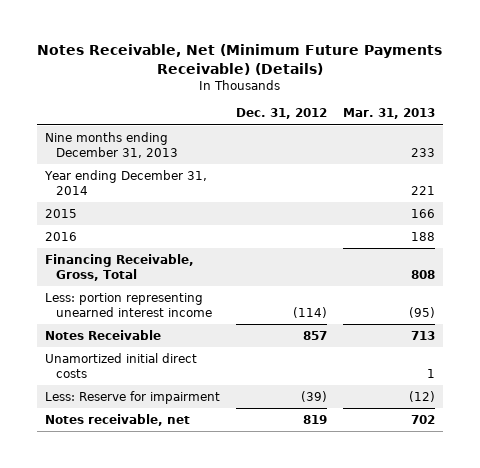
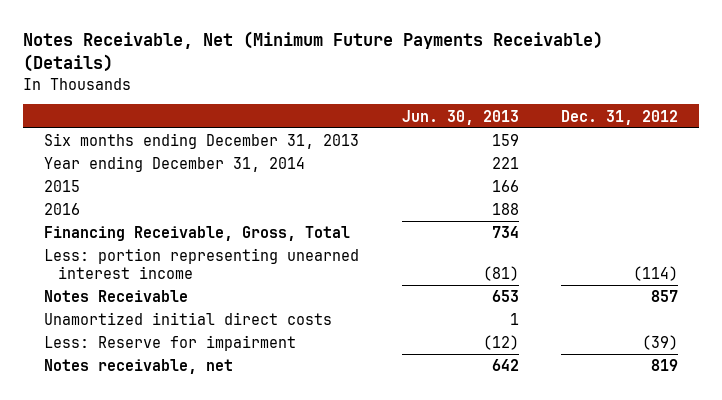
- | Dec. 31, 2012 | Mar. 31, 2013
+ | Jun. 30, 2013 | Dec. 31, 2012
- Nine months ending December 31, 2013 | | 233
+ Six months ending December 31, 2013 | 159 |

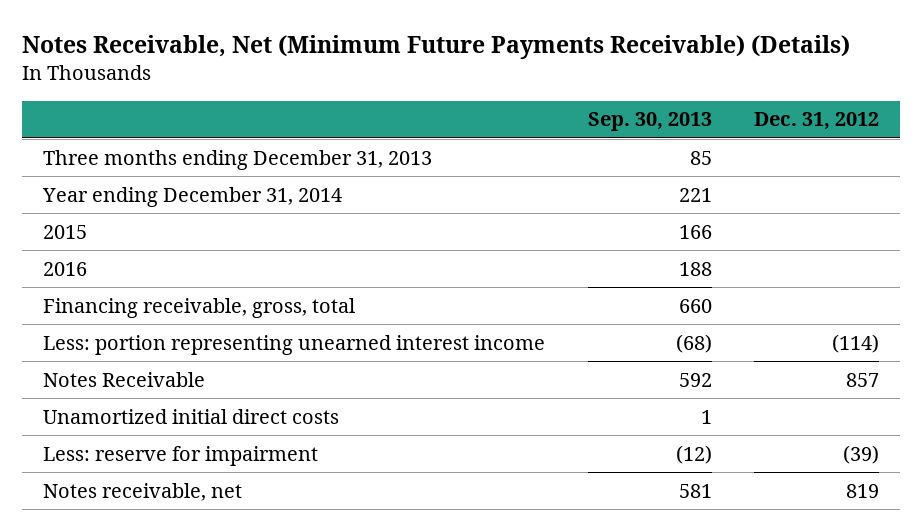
- | Jun. 30, 2013 | Dec. 31, 2012
+ | Sep. 30, 2013 | Dec. 31, 2012
- Six months ending December 31, 2013 | 159 |
+ Three months ending December 31, 2013 | 85 |
- Financing Receivable, Gross, Total | 734 |
+ Financing receivable, gross, total | 660 |
- Less: Reserve for impairment | (12) | (39)
+ Less: reserve for impairment | (12) | (39)

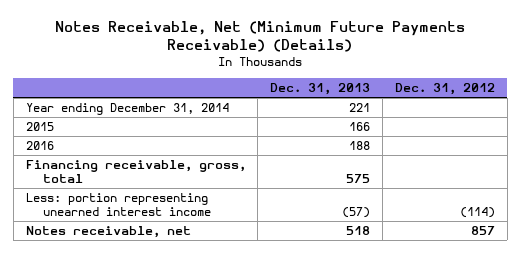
- | Sep. 30, 2013 | Dec. 31, 2012
+ | Dec. 31, 2013 | Dec. 31, 2012
- Three months ending December 31, 2013 | 85 |
- Notes Receivable | 592 | 857
- Unamortized initial direct costs | 1 |
- Less: reserve for impairment | (12) | (39)
- Notes receivable, net | 581 | 819
+ Notes receivable, net | 518 | 857

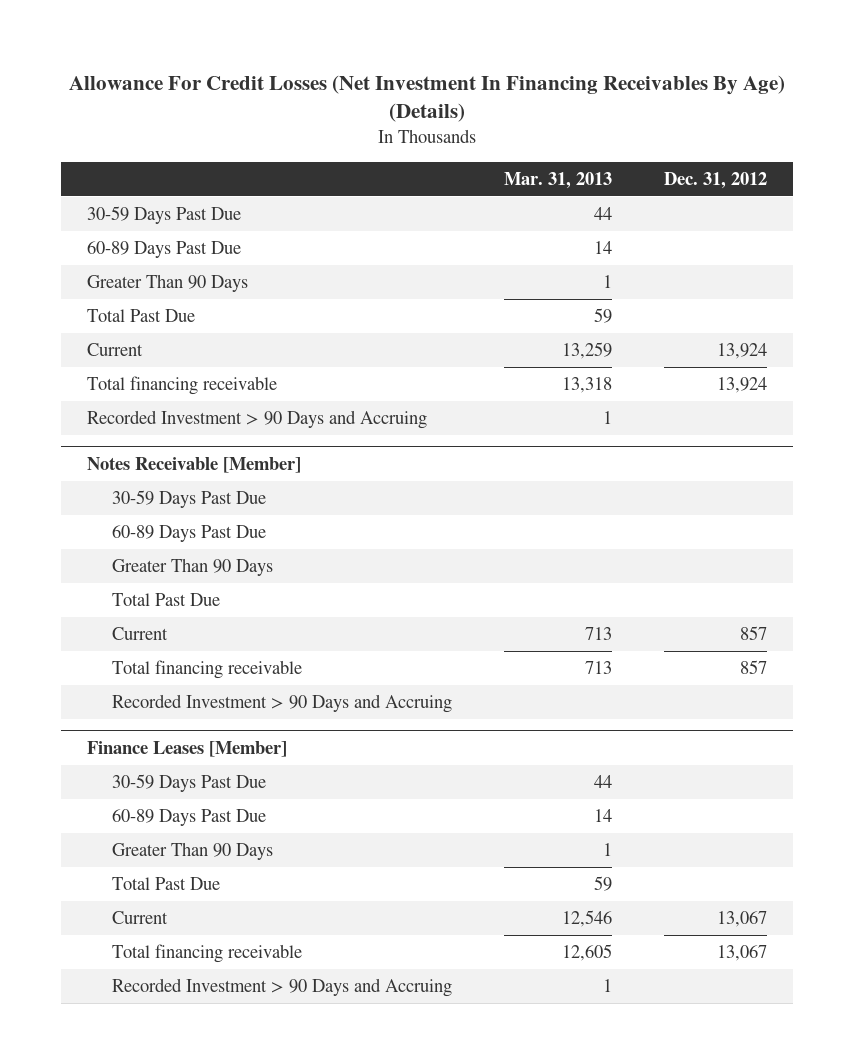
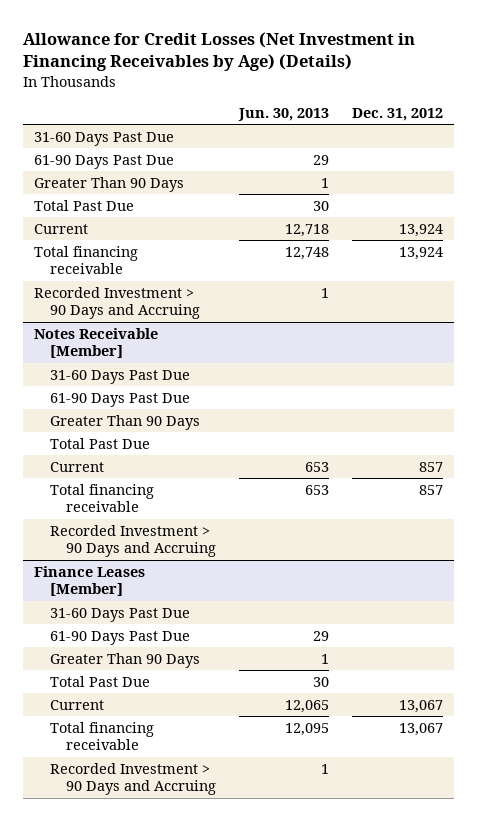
- Allowance For Credit Losses (Net Investment In Financing Receivables By Age) (Details)
+ Allowance for Credit Losses (Net Investment in Financing Receivables by Age) (Details)
- | Mar. 31, 2013 | Dec. 31, 2012
+ | Jun. 30, 2013 | Dec. 31, 2012
- 30-59 Days Past Due | 44 |
- 60-89 Days Past Due | 14 |
+ 31-60 Days Past Due
+ 61-90 Days Past Due | 29 |
@ Notes Receivable [Member]
- 30-59 Days Past Due
- 60-89 Days Past Due
+ 31-60 Days Past Due
+ 61-90 Days Past Due
@ Finance Leases [Member]
- 30-59 Days Past Due | 44 |
- 60-89 Days Past Due | 14 |
+ 31-60 Days Past Due
+ 61-90 Days Past Due | 29 |

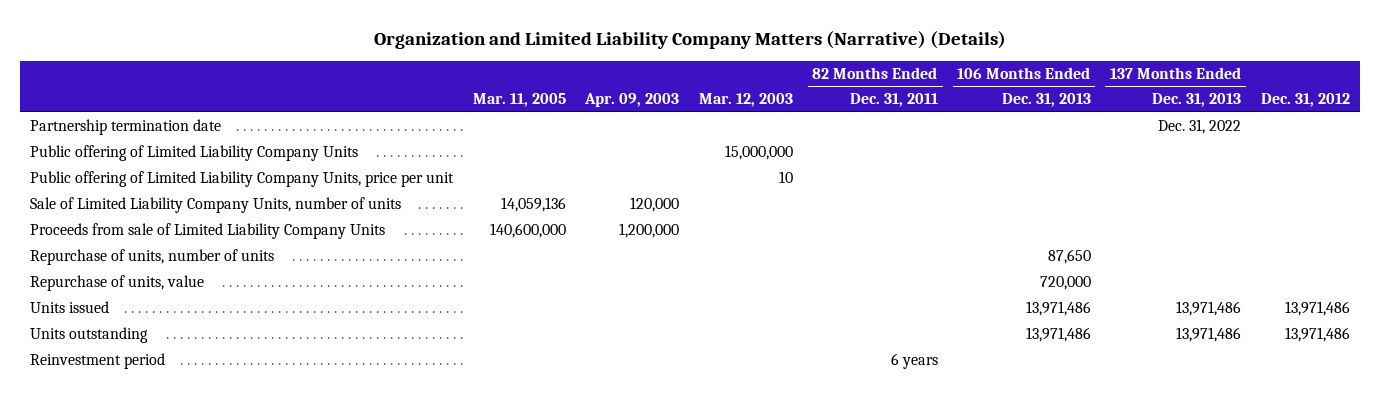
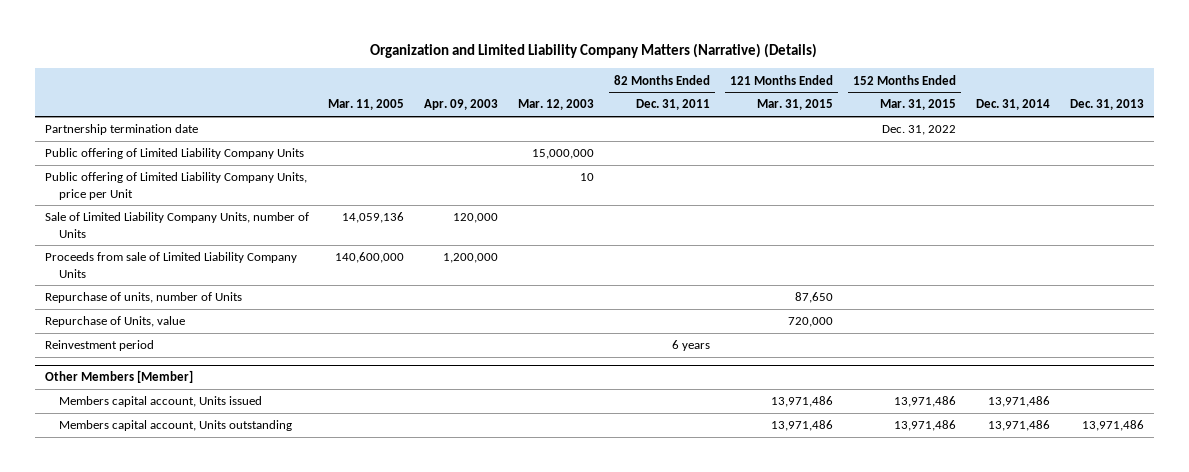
- | Mar. 11, 2005 | Apr. 09, 2003 | Mar. 12, 2003 | 82 Months Ended Dec. 31, 2011 | 106 Months Ended Dec. 31, 2013 | 137 Months Ended Dec. 31, 2013 | Dec. 31, 2012
+ | Mar. 11, 2005 | Apr. 09, 2003 | Mar. 12, 2003 | 82 Months Ended Dec. 31, 2011 | 121 Months Ended Mar. 31, 2015 | 152 Months Ended Mar. 31, 2015 | Dec. 31, 2014 | Dec. 31, 2013
- Public offering of Limited Liability Company Units, price per unit | | | 10 | | | |
- Sale of Limited Liability Company Units, number of units | 14,059,136 | 120,000 | | | | |
+ Public offering of Limited Liability Company Units, price per Unit | | | 10 | | | | |
+ Sale of Limited Liability Company Units, number of Units | 14,059,136 | 120,000 | | | | | |
- Repurchase of units, number of units | | | | | 87,650 | |
- Repurchase of units, value | | | | | 720,000 | |
- Units issued | | | | | 13,971,486 | 13,971,486 | 13,971,486
- Units outstanding | | | | | 13,971,486 | 13,971,486 | 13,971,486
+ Repurchase of units, number of Units | | | | | 87,650 | | |
+ Repurchase of Units, value | | | | | 720,000 | | |
+ Other Members [Member]
+ Members capital account, Units issued | | | | | 13,971,486 | 13,971,486 | 13,971,486 |
+ Members capital account, Units outstanding | | | | | 13,971,486 | 13,971,486 | 13,971,486 | 13,971,486

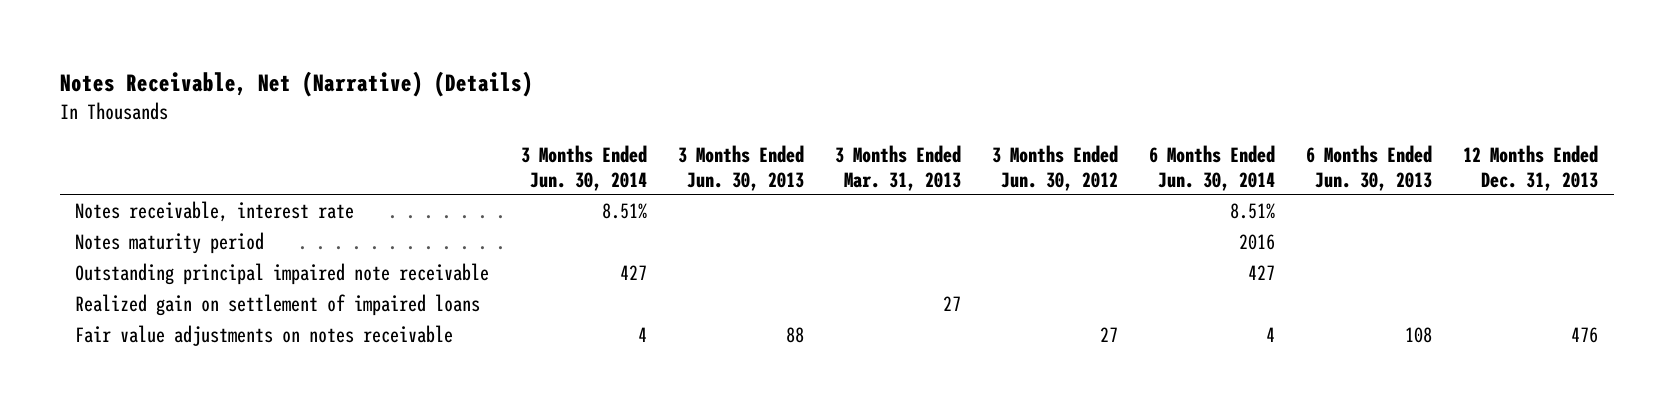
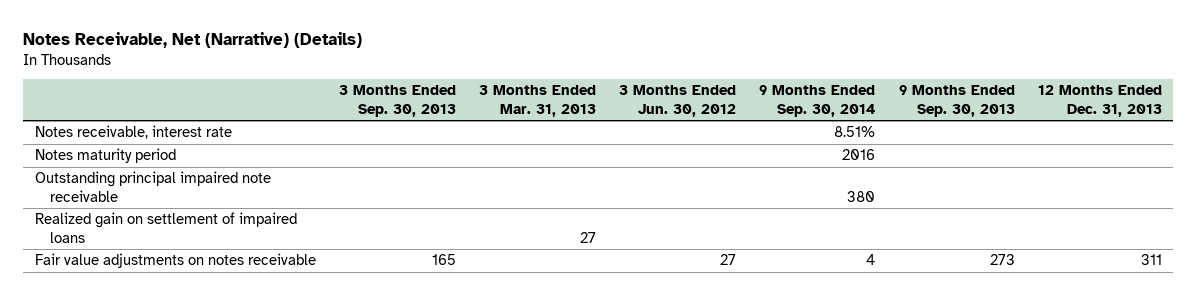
- | 3 Months Ended Jun. 30, 2014 | 3 Months Ended Jun. 30, 2013 | 3 Months Ended Mar. 31, 2013 | 3 Months Ended Jun. 30, 2012 | 6 Months Ended Jun. 30, 2014 | 6 Months Ended Jun. 30, 2013 | 12 Months Ended Dec. 31, 2013
+ | 3 Months Ended Sep. 30, 2013 | 3 Months Ended Mar. 31, 2013 | 3 Months Ended Jun. 30, 2012 | 9 Months Ended Sep. 30, 2014 | 9 Months Ended Sep. 30, 2013 | 12 Months Ended Dec. 31, 2013
- Fair value adjustments on notes receivable | 4 | 88 | | 27 | 4 | 108 | 476
+ Fair value adjustments on notes receivable | 165 | | 27 | 4 | 273 | 311

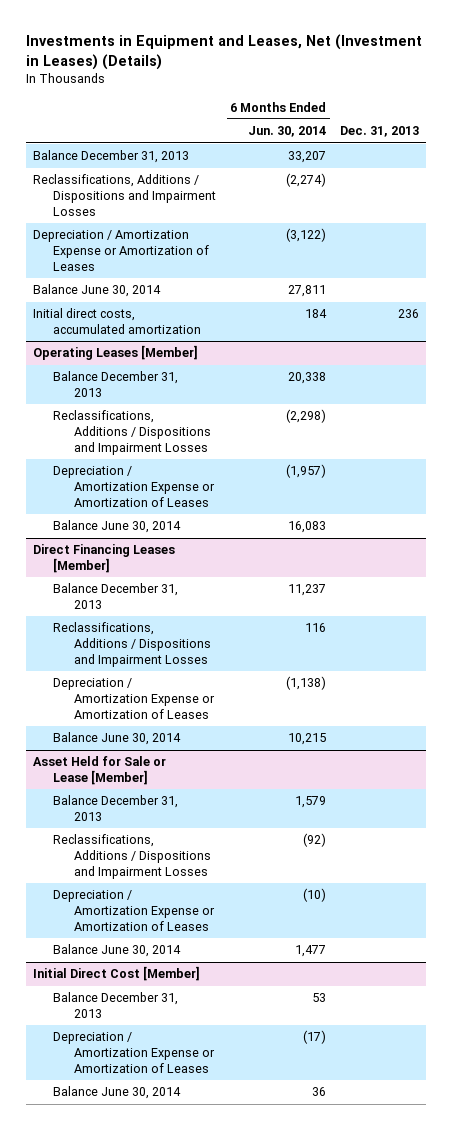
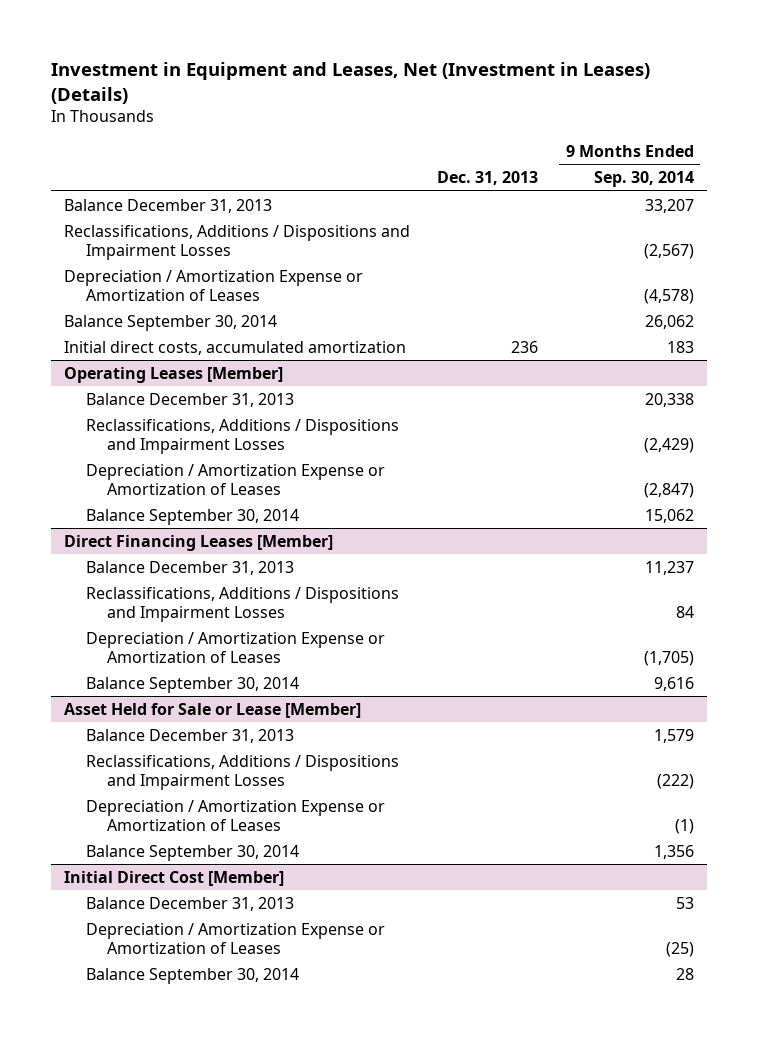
- Investments in Equipment and Leases, Net (Investment in Leases) (Details)
+ Investment in Equipment and Leases, Net (Investment in Leases) (Details)
- | 6 Months Ended Jun. 30, 2014 | Dec. 31, 2013
+ | Dec. 31, 2013 | 9 Months Ended Sep. 30, 2014
- Balance June 30, 2014 | 27,811 |
+ Balance September 30, 2014 | | 26,062
@ Operating Leases [Member]
- Balance June 30, 2014 | 16,083 |
+ Balance September 30, 2014 | | 15,062
@ Direct Financing Leases [Member]
- Balance June 30, 2014 | 10,215 |
+ Balance September 30, 2014 | | 9,616
@ Asset Held for Sale or Lease [Member]
- Balance June 30, 2014 | 1,477 |
+ Balance September 30, 2014 | | 1,356
@ Initial Direct Cost [Member]
- Balance June 30, 2014 | 36 |
+ Balance September 30, 2014 | | 28

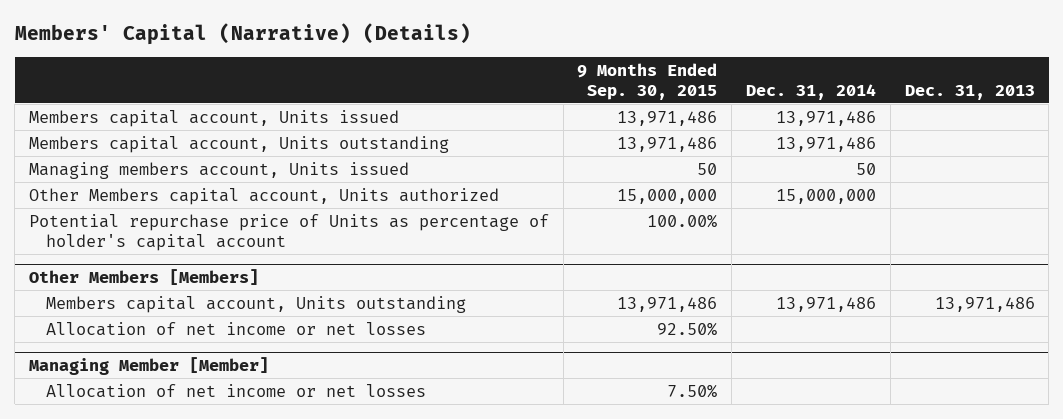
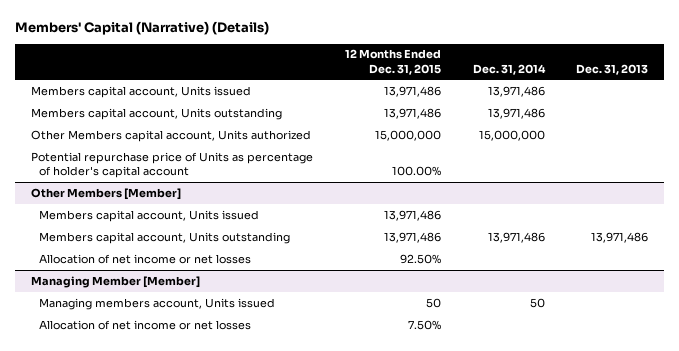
- | 9 Months Ended Sep. 30, 2015 | Dec. 31, 2014 | Dec. 31, 2013
+ | 12 Months Ended Dec. 31, 2015 | Dec. 31, 2014 | Dec. 31, 2013
- Managing members account, Units issued | 50 | 50 |
- Other Members [Members]
+ Other Members [Member]
+ Members capital account, Units issued | 13,971,486 | |
@ Managing Member [Member]
+ Managing members account, Units issued | 50 | 50 |

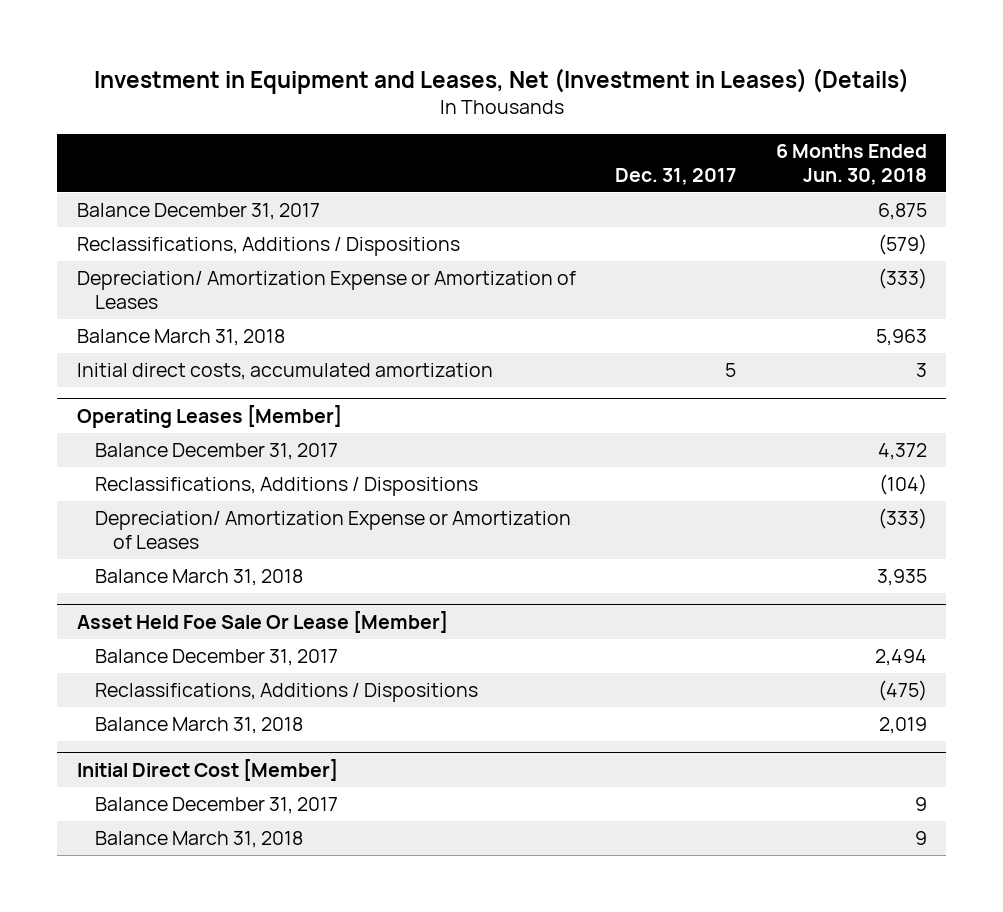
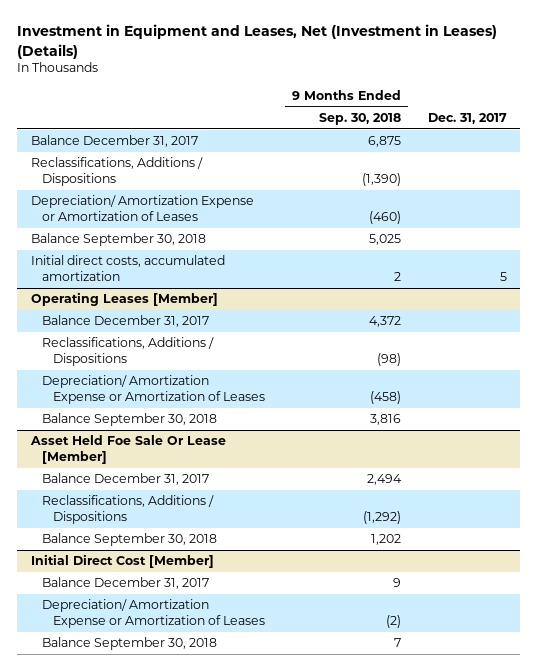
- | Dec. 31, 2017 | 6 Months Ended Jun. 30, 2018
+ | 9 Months Ended Sep. 30, 2018 | Dec. 31, 2017
- Balance March 31, 2018 | | 5,963
+ Balance September 30, 2018 | 5,025 |
@ Operating Leases [Member]
- Balance March 31, 2018 | | 3,935
+ Balance September 30, 2018 | 3,816 |
@ Asset Held Foe Sale Or Lease [Member]
- Balance March 31, 2018 | | 2,019
+ Balance September 30, 2018 | 1,202 |
@ Initial Direct Cost [Member]
- Balance March 31, 2018 | | 9
+ Depreciation/ Amortization Expense or Amortization of Leases | (2) |
+ Balance September 30, 2018 | 7 |

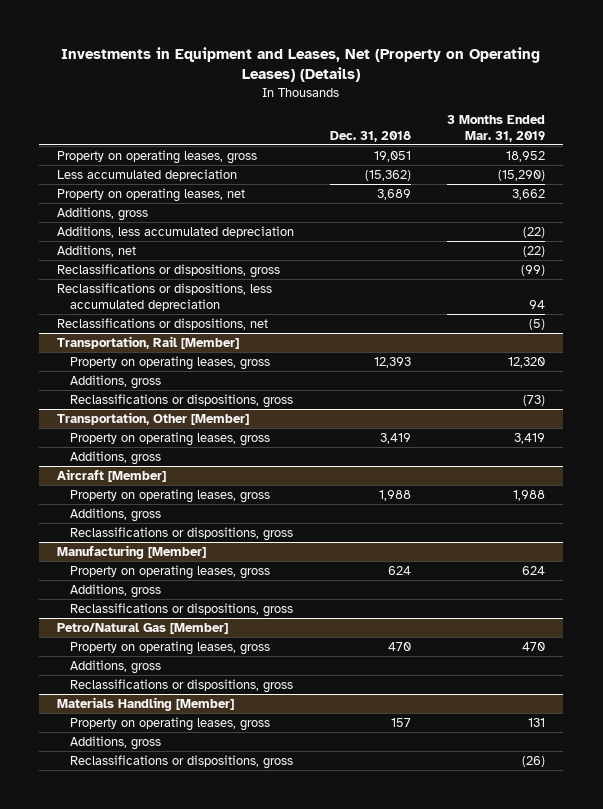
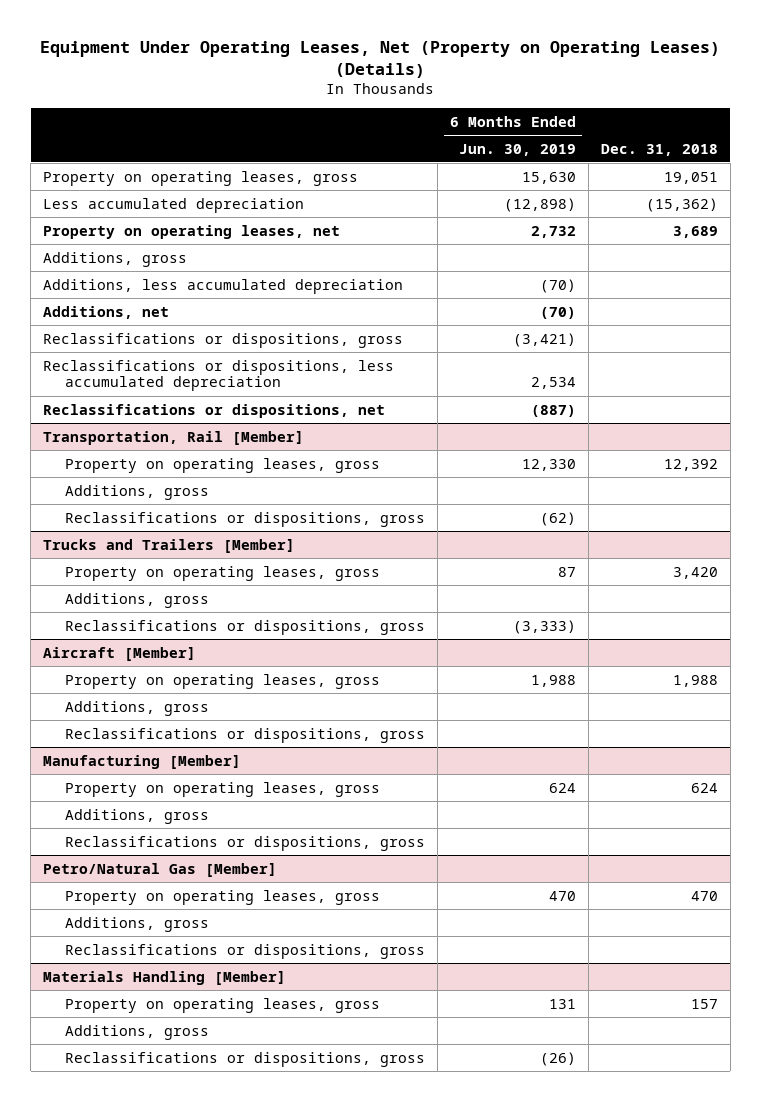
- Investments in Equipment and Leases, Net (Property on Operating Leases) (Details)
+ Equipment Under Operating Leases, Net (Property on Operating Leases) (Details)
- | Dec. 31, 2018 | 3 Months Ended Mar. 31, 2019
+ | 6 Months Ended Jun. 30, 2019 | Dec. 31, 2018
@ Transportation, Rail [Member]
- Property on operating leases, gross | 12,393 | 12,320
+ Property on operating leases, gross | 12,330 | 12,392
- Transportation, Other [Member]
- Property on operating leases, gross | 3,419 | 3,419
- Additions, gross
+ Trucks and Trailers [Member]
+ Property on operating leases, gross | 87 | 3,420
+ Additions, gross
+ Reclassifications or dispositions, gross | (3,333) |

